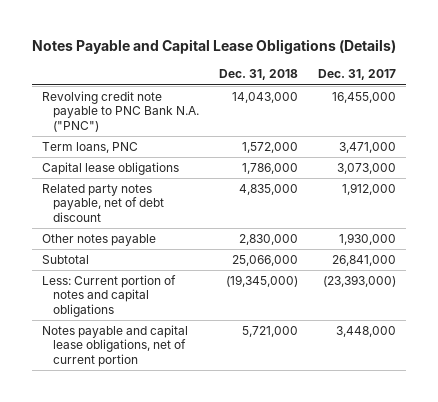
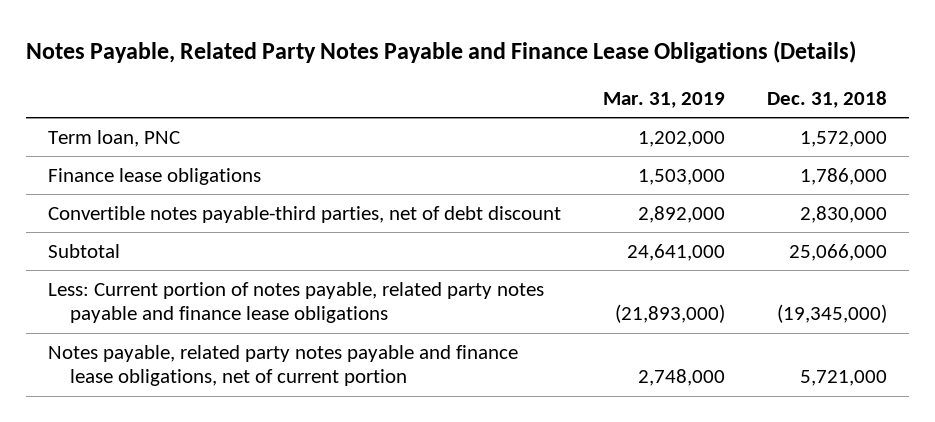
- Notes Payable and Capital Lease Obligations (Details)
+ Notes Payable, Related Party Notes Payable and Finance Lease Obligations (Details)
- | Dec. 31, 2018 | Dec. 31, 2017
+ | Mar. 31, 2019 | Dec. 31, 2018
- Revolving credit note payable to PNC Bank N.A. ("PNC") | 14,043,000 | 16,455,000
- Term loans, PNC | 1,572,000 | 3,471,000
- Capital lease obligations | 1,786,000 | 3,073,000
- Related party notes payable, net of debt discount | 4,835,000 | 1,912,000
- Other notes payable | 2,830,000 | 1,930,000
+ Term loan, PNC | 1,202,000 | 1,572,000
+ Finance lease obligations | 1,503,000 | 1,786,000
+ Convertible notes payable-third parties, net of debt discount | 2,892,000 | 2,830,000
- Less: Current portion of notes and capital obligations | (19,345,000) | (23,393,000)
- Notes payable and capital lease obligations, net of current portion | 5,721,000 | 3,448,000
+ Less: Current portion of notes payable, related party notes payable and finance lease obligations | (21,893,000) | (19,345,000)
+ Notes payable, related party notes payable and finance lease obligations, net of current portion | 2,748,000 | 5,721,000

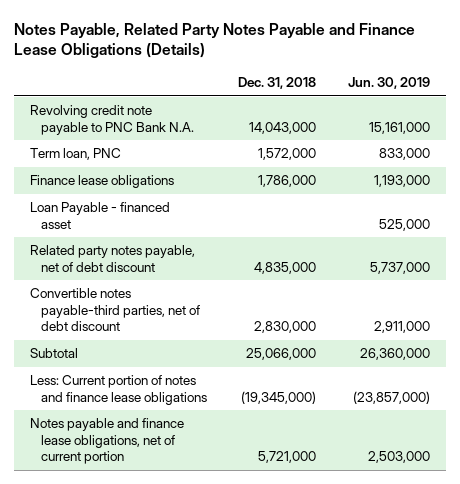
- | Mar. 31, 2019 | Dec. 31, 2018
+ | Dec. 31, 2018 | Jun. 30, 2019
+ Revolving credit note payable to PNC Bank N.A. | 14,043,000 | 15,161,000
+ Loan Payable - financed asset | | 525,000
+ Related party notes payable, net of debt discount | 4,835,000 | 5,737,000
- Less: Current portion of notes payable, related party notes payable and finance lease obligations | (21,893,000) | (19,345,000)
- Notes payable, related party notes payable and finance lease obligations, net of current portion | 2,748,000 | 5,721,000
+ Less: Current portion of notes and finance lease obligations | (19,345,000) | (23,857,000)
+ Notes payable and finance lease obligations, net of current portion | 5,721,000 | 2,503,000

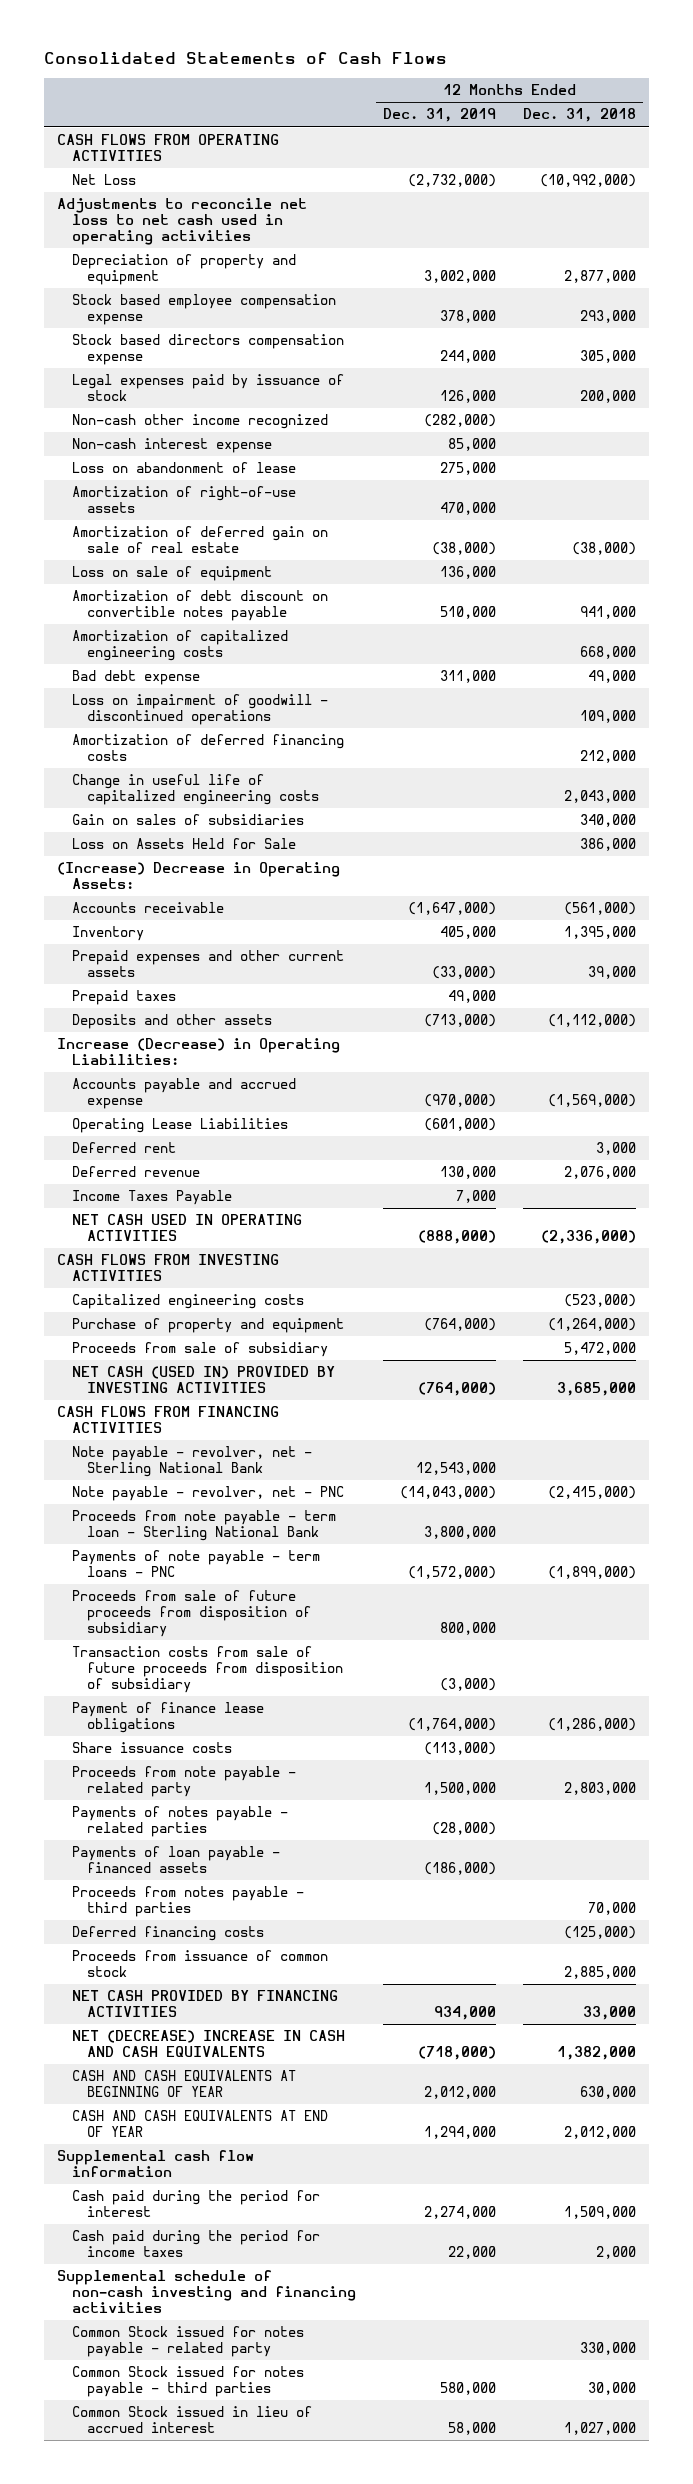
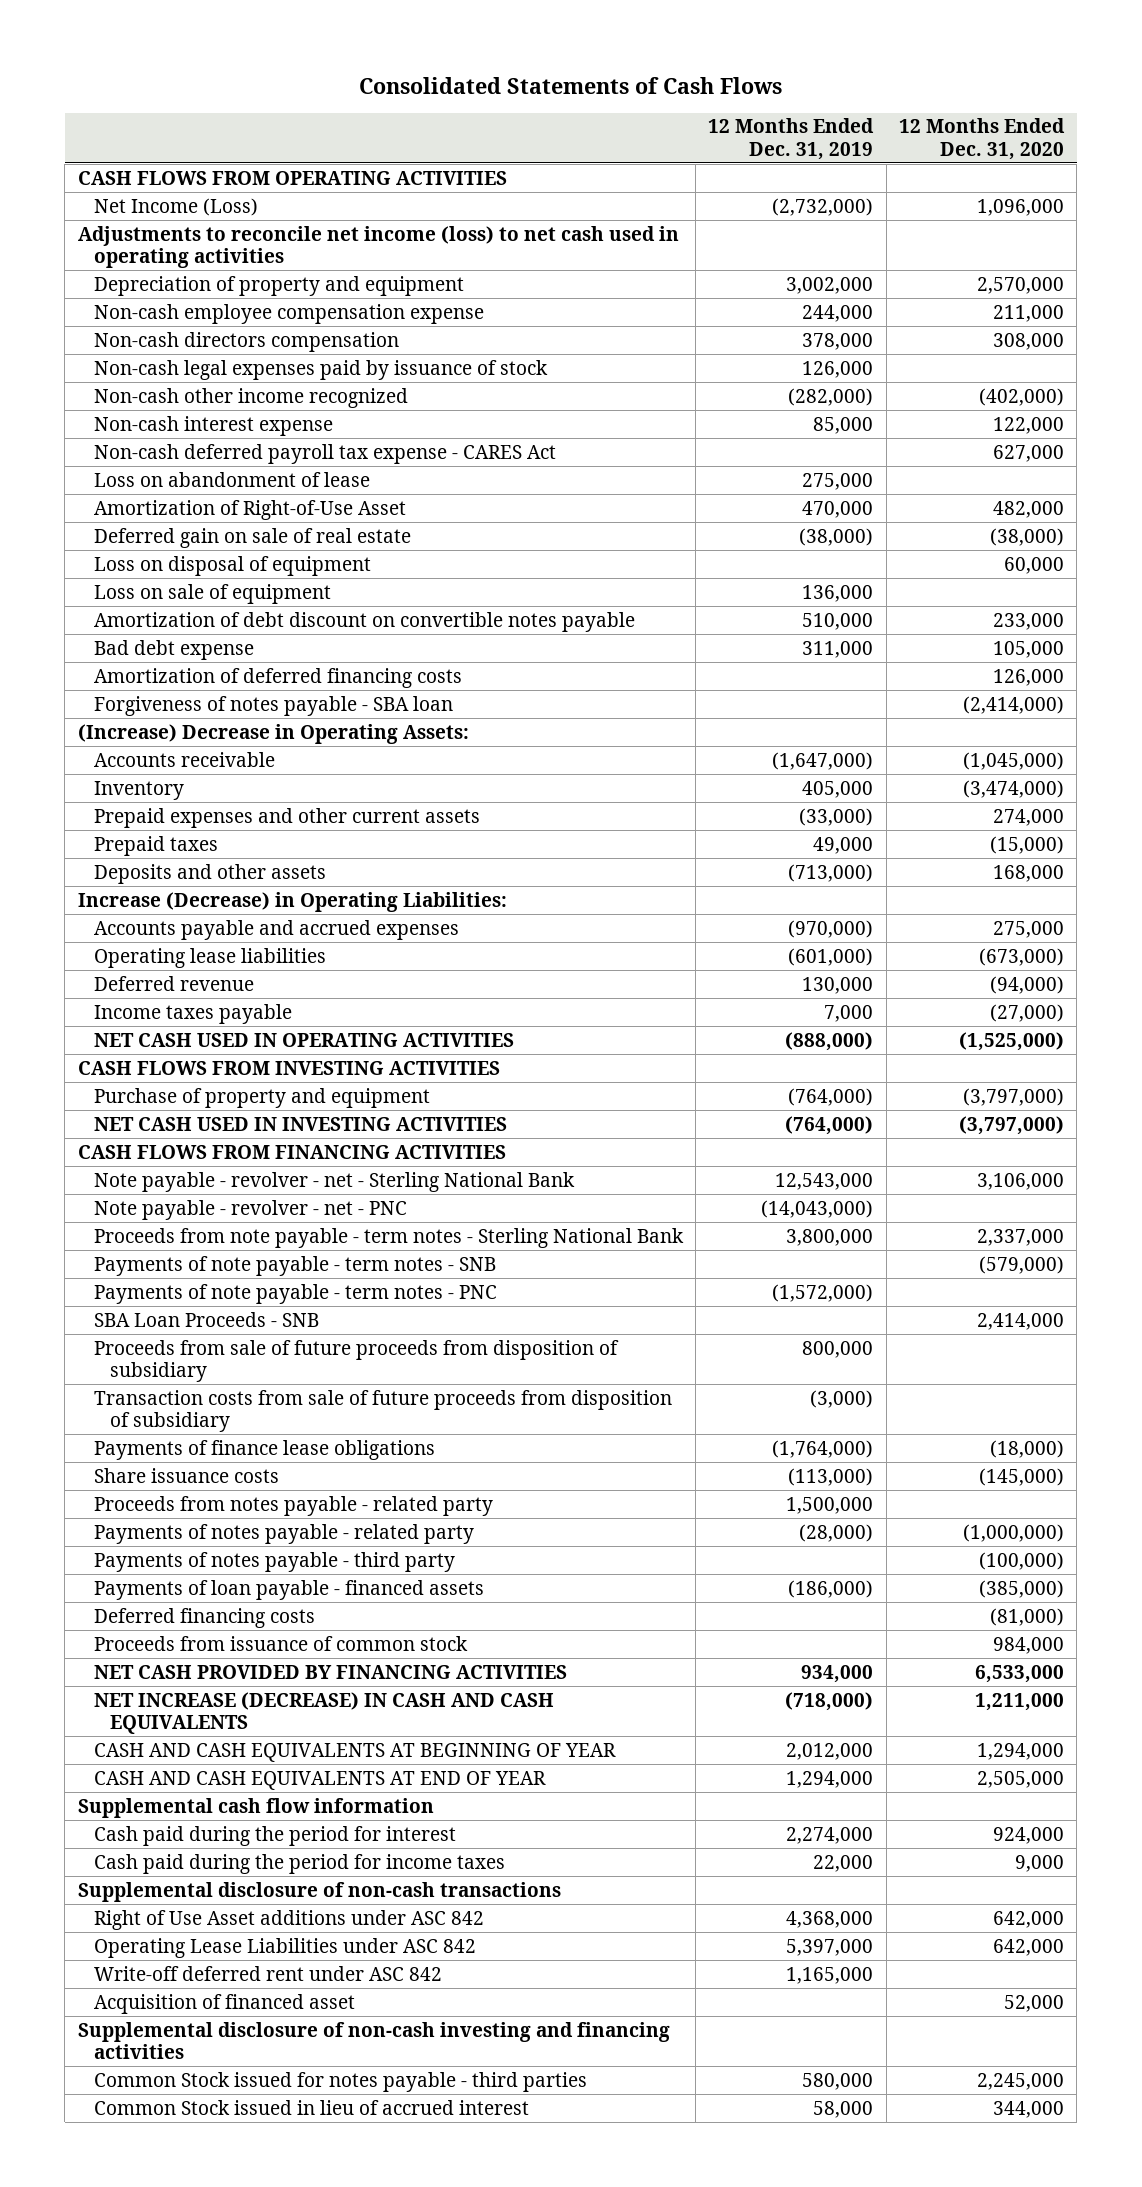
- | 12 Months Ended Dec. 31, 2019 | 12 Months Ended Dec. 31, 2018
+ | 12 Months Ended Dec. 31, 2019 | 12 Months Ended Dec. 31, 2020
- Net Loss | (2,732,000) | (10,992,000)
- Adjustments to reconcile net loss to net cash used in operating activities
+ Net Income (Loss) | (2,732,000) | 1,096,000
+ Adjustments to reconcile net income (loss) to net cash used in operating activities
- Stock based employee compensation expense | 378,000 | 293,000
- Stock based directors compensation expense | 244,000 | 305,000
- Legal expenses paid by issuance of stock | 126,000 | 200,000
+ Non-cash employee compensation expense | 244,000 | 211,000
+ Non-cash directors compensation | 378,000 | 308,000
+ Non-cash legal expenses paid by issuance of stock | 126,000 |
+ Non-cash deferred payroll tax expense - CARES Act | | 627,000
- Amortization of right-of-use assets | 470,000 |
- Amortization of deferred gain on sale of real estate | (38,000) | (38,000)
+ Amortization of Right-of-Use Asset | 470,000 | 482,000
+ Deferred gain on sale of real estate | (38,000) | (38,000)
+ Loss on disposal of equipment | | 60,000
- Amortization of capitalized engineering costs | | 668,000
- Loss on impairment of goodwill - discontinued operations | | 109,000
- Change in useful life of capitalized engineering costs | | 2,043,000
- Gain on sales of subsidiaries | | 340,000
- Loss on Assets Held for Sale | | 386,000
+ Forgiveness of notes payable - SBA loan | | (2,414,000)
- Accounts payable and accrued expense | (970,000) | (1,569,000)
- Operating Lease Liabilities | (601,000) |
- Deferred rent | | 3,000
+ Accounts payable and accrued expenses | (970,000) | 275,000
+ Operating lease liabilities | (601,000) | (673,000)
- Income Taxes Payable | 7,000 |
+ Income taxes payable | 7,000 | (27,000)
- Capitalized engineering costs | | (523,000)
- Proceeds from sale of subsidiary | | 5,472,000
- NET CASH (USED IN) PROVIDED BY INVESTING ACTIVITIES | (764,000) | 3,685,000
+ NET CASH USED IN INVESTING ACTIVITIES | (764,000) | (3,797,000)
- Note payable - revolver, net - Sterling National Bank | 12,543,000 |
- Note payable - revolver, net - PNC | (14,043,000) | (2,415,000)
- Proceeds from note payable - term loan - Sterling National Bank | 3,800,000 |
- Payments of note payable - term loans - PNC | (1,572,000) | (1,899,000)
+ Note payable - revolver - net - Sterling National Bank | 12,543,000 | 3,106,000
+ Note payable - revolver - net - PNC | (14,043,000) |
+ Proceeds from note payable - term notes - Sterling National Bank | 3,800,000 | 2,337,000
+ Payments of note payable - term notes - SNB | | (579,000)
+ Payments of note payable - term notes - PNC | (1,572,000) |
+ SBA Loan Proceeds - SNB | | 2,414,000
- Payment of finance lease obligations | (1,764,000) | (1,286,000)
+ Payments of finance lease obligations | (1,764,000) | (18,000)
- Proceeds from note payable - related party | 1,500,000 | 2,803,000
- Payments of notes payable - related parties | (28,000) |
+ Proceeds from notes payable - related party | 1,500,000 |
+ Payments of notes payable - related party | (28,000) | (1,000,000)
+ Payments of notes payable - third party | | (100,000)
- Proceeds from notes payable - third parties | | 70,000
- NET (DECREASE) INCREASE IN CASH AND CASH EQUIVALENTS | (718,000) | 1,382,000
+ NET INCREASE (DECREASE) IN CASH AND CASH EQUIVALENTS | (718,000) | 1,211,000
- Supplemental schedule of non-cash investing and financing activities
- Common Stock issued for notes payable - related party | | 330,000
+ Supplemental disclosure of non-cash transactions
+ Right of Use Asset additions under ASC 842 | 4,368,000 | 642,000
+ Operating Lease Liabilities under ASC 842 | 5,397,000 | 642,000
+ Write-off deferred rent under ASC 842 | 1,165,000 |
+ Acquisition of financed asset | | 52,000
+ Supplemental disclosure of non-cash investing and financing activities

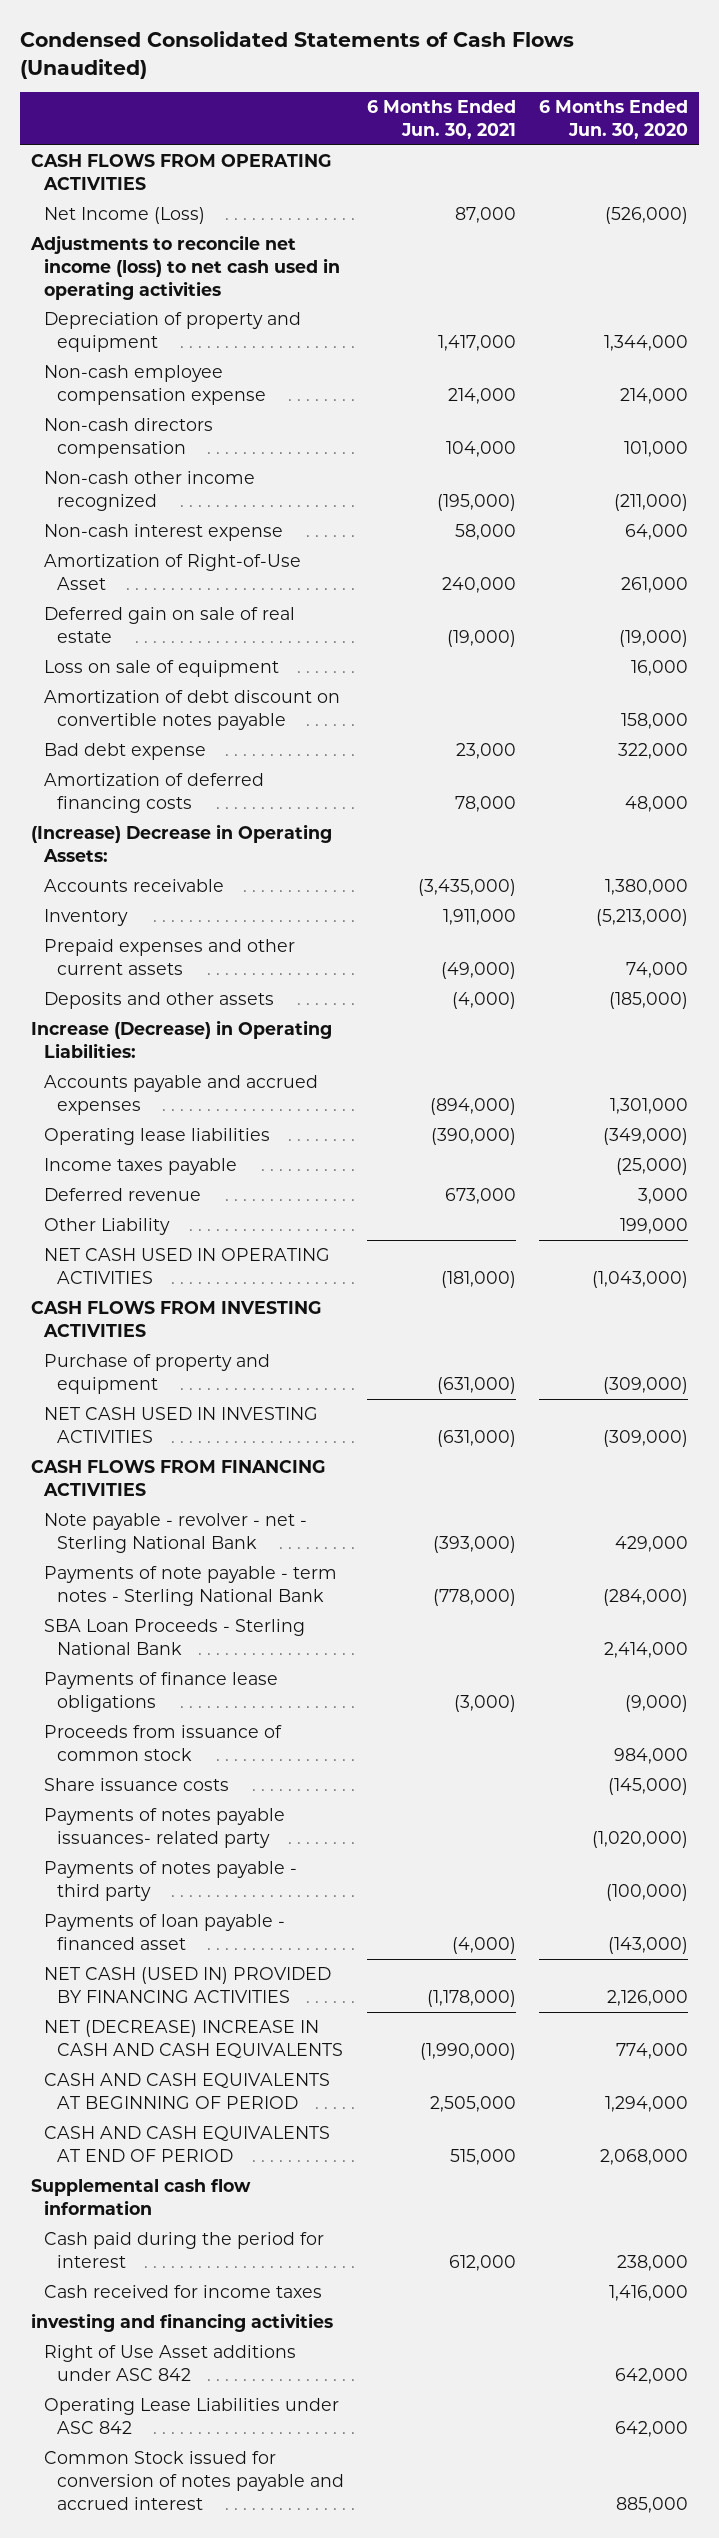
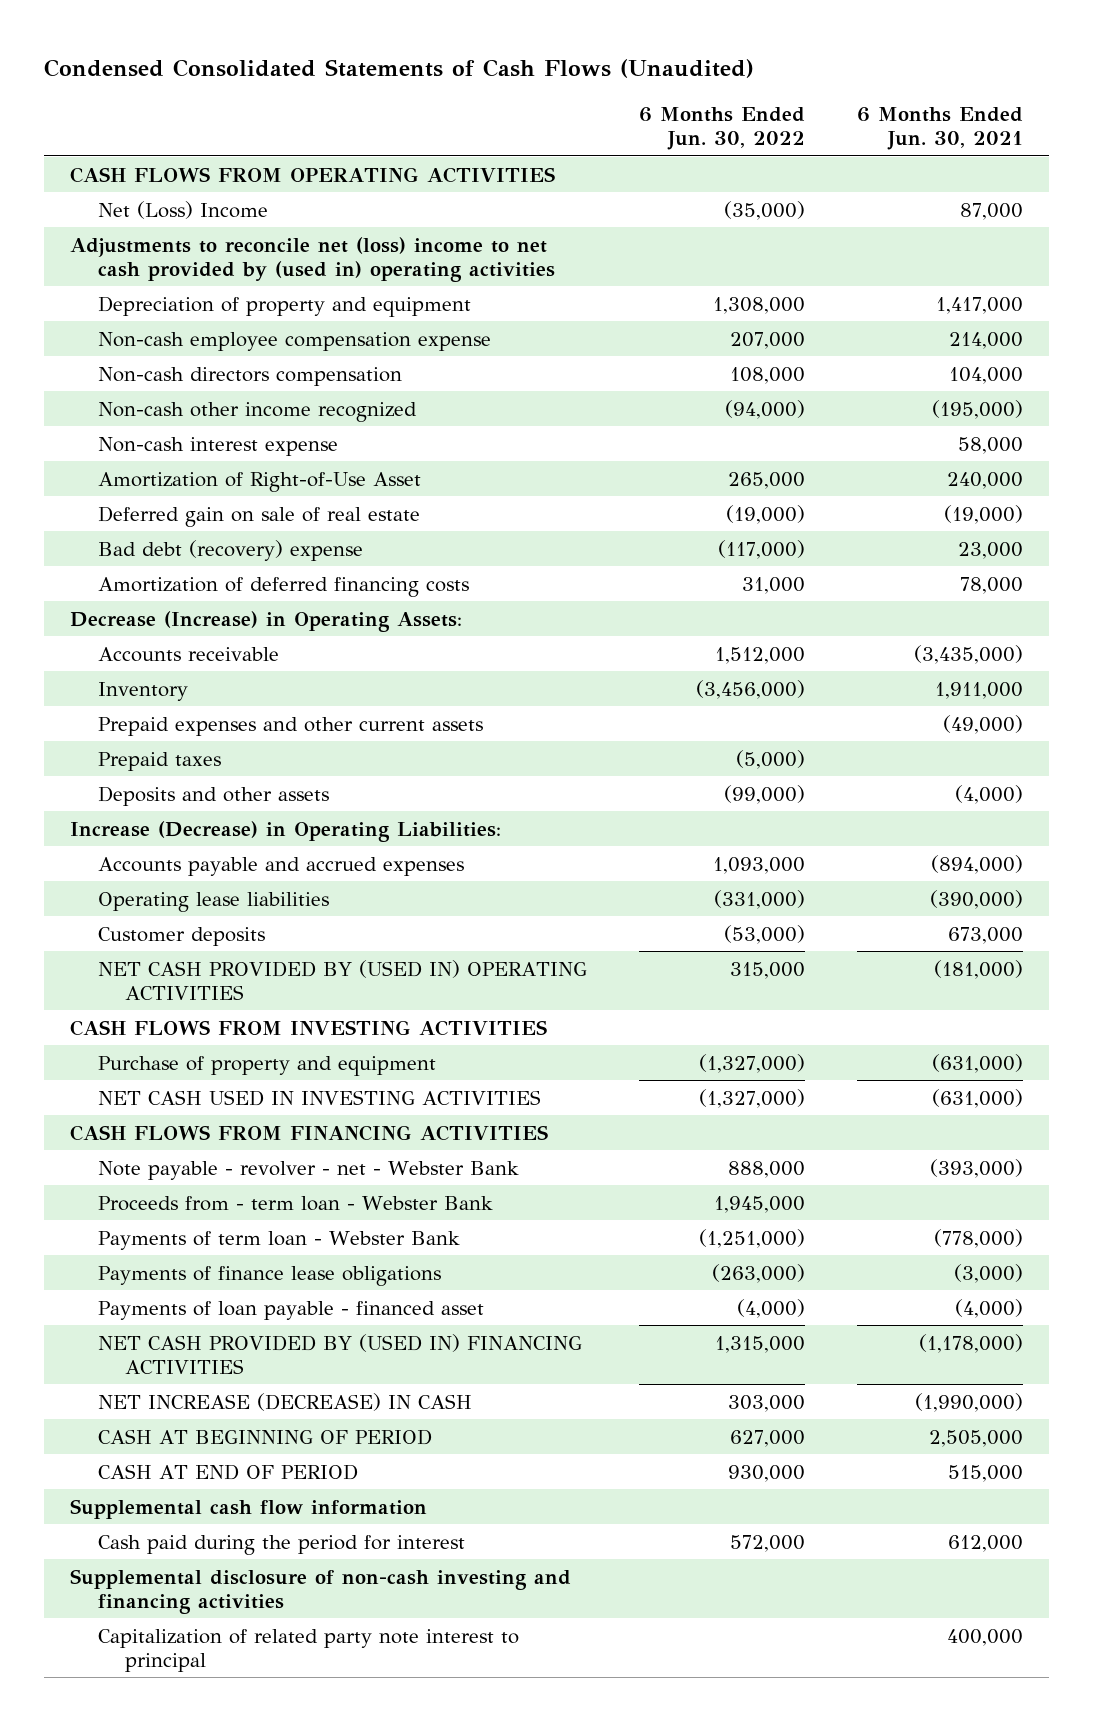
- | 6 Months Ended Jun. 30, 2021 | 6 Months Ended Jun. 30, 2020
+ | 6 Months Ended Jun. 30, 2022 | 6 Months Ended Jun. 30, 2021
- Net Income (Loss) | 87,000 | (526,000)
- Adjustments to reconcile net income (loss) to net cash used in operating activities
+ Net (Loss) Income | (35,000) | 87,000
+ Adjustments to reconcile net (loss) income to net cash provided by (used in) operating activities
- Loss on sale of equipment | | 16,000
- Amortization of debt discount on convertible notes payable | | 158,000
- Bad debt expense | 23,000 | 322,000
+ Bad debt (recovery) expense | (117,000) | 23,000
- (Increase) Decrease in Operating Assets:
+ Decrease (Increase) in Operating Assets:
+ Prepaid taxes | (5,000) |
- Income taxes payable | | (25,000)
- Deferred revenue | 673,000 | 3,000
- Other Liability | | 199,000
- NET CASH USED IN OPERATING ACTIVITIES | (181,000) | (1,043,000)
+ Customer deposits | (53,000) | 673,000
+ NET CASH PROVIDED BY (USED IN) OPERATING ACTIVITIES | 315,000 | (181,000)
- Note payable - revolver - net - Sterling National Bank | (393,000) | 429,000
- Payments of note payable - term notes - Sterling National Bank | (778,000) | (284,000)
- SBA Loan Proceeds - Sterling National Bank | | 2,414,000
+ Note payable - revolver - net - Webster Bank | 888,000 | (393,000)
+ Proceeds from - term loan - Webster Bank | 1,945,000 |
+ Payments of term loan - Webster Bank | (1,251,000) | (778,000)
- Proceeds from issuance of common stock | | 984,000
- Share issuance costs | | (145,000)
- Payments of notes payable issuances- related party | | (1,020,000)
- Payments of notes payable - third party | | (100,000)
- NET CASH (USED IN) PROVIDED BY FINANCING ACTIVITIES | (1,178,000) | 2,126,000
- NET (DECREASE) INCREASE IN CASH AND CASH EQUIVALENTS | (1,990,000) | 774,000
- CASH AND CASH EQUIVALENTS AT BEGINNING OF PERIOD | 2,505,000 | 1,294,000
- CASH AND CASH EQUIVALENTS AT END OF PERIOD | 515,000 | 2,068,000
+ NET CASH PROVIDED BY (USED IN) FINANCING ACTIVITIES | 1,315,000 | (1,178,000)
+ NET INCREASE (DECREASE) IN CASH | 303,000 | (1,990,000)
+ CASH AT BEGINNING OF PERIOD | 627,000 | 2,505,000
+ CASH AT END OF PERIOD | 930,000 | 515,000
- Cash received for income taxes | | 1,416,000
- investing and financing activities
- Right of Use Asset additions under ASC 842 | | 642,000
- Operating Lease Liabilities under ASC 842 | | 642,000
- Common Stock issued for conversion of notes payable and accrued interest | | 885,000
+ Supplemental disclosure of non-cash investing and financing activities
+ Capitalization of related party note interest to principal | | 400,000

